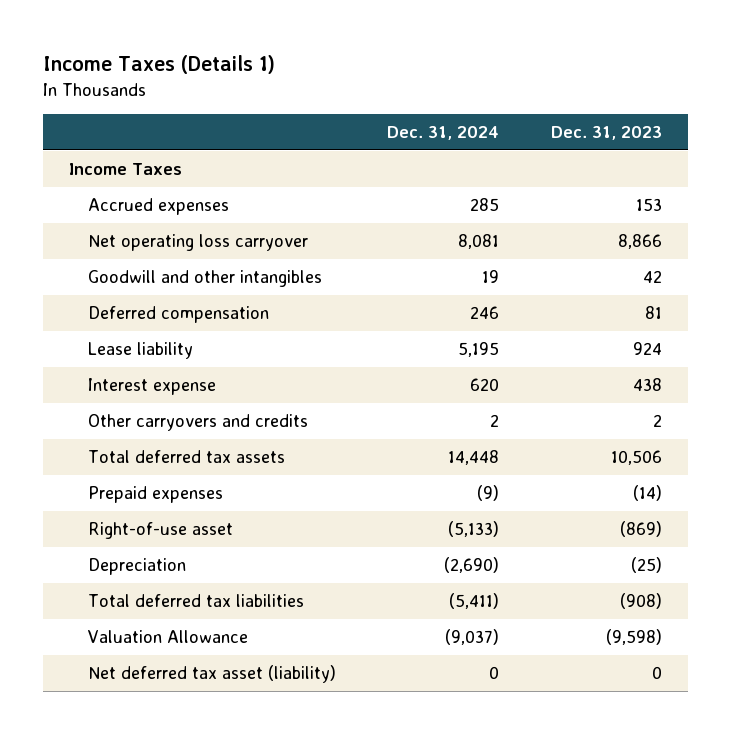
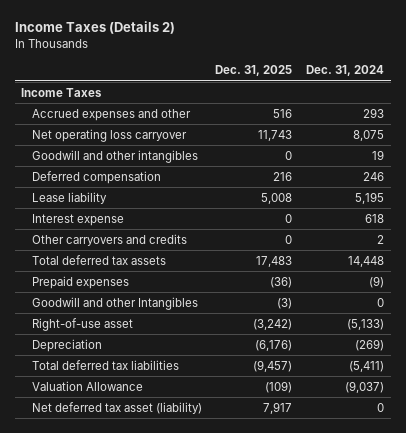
- Income Taxes (Details 1)
+ Income Taxes (Details 2)
- | Dec. 31, 2024 | Dec. 31, 2023
+ | Dec. 31, 2025 | Dec. 31, 2024
- Accrued expenses | 285 | 153
- Net operating loss carryover | 8,081 | 8,866
+ Accrued expenses and other | 516 | 293
+ Net operating loss carryover | 11,743 | 8,075
- Interest expense | 620 | 438
+ Interest expense | 0 | 618
+ Goodwill and other Intangibles | (3) | 0
- Depreciation | (2,690) | (25)
+ Depreciation | (6,176) | (269)

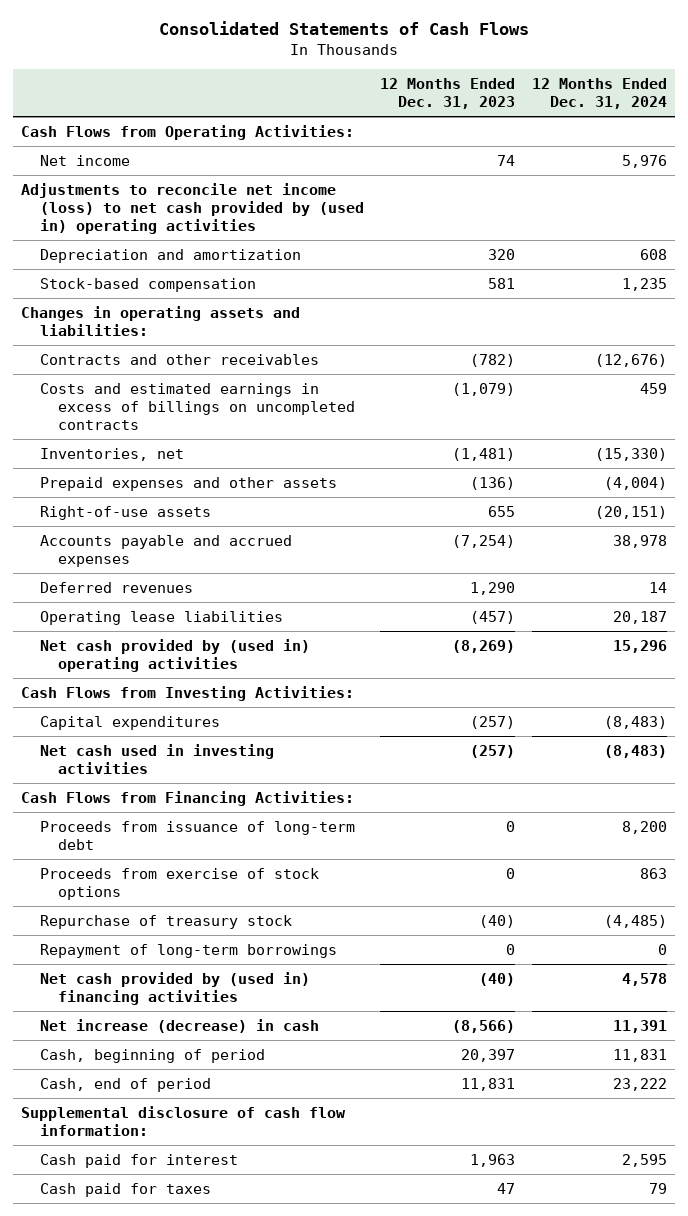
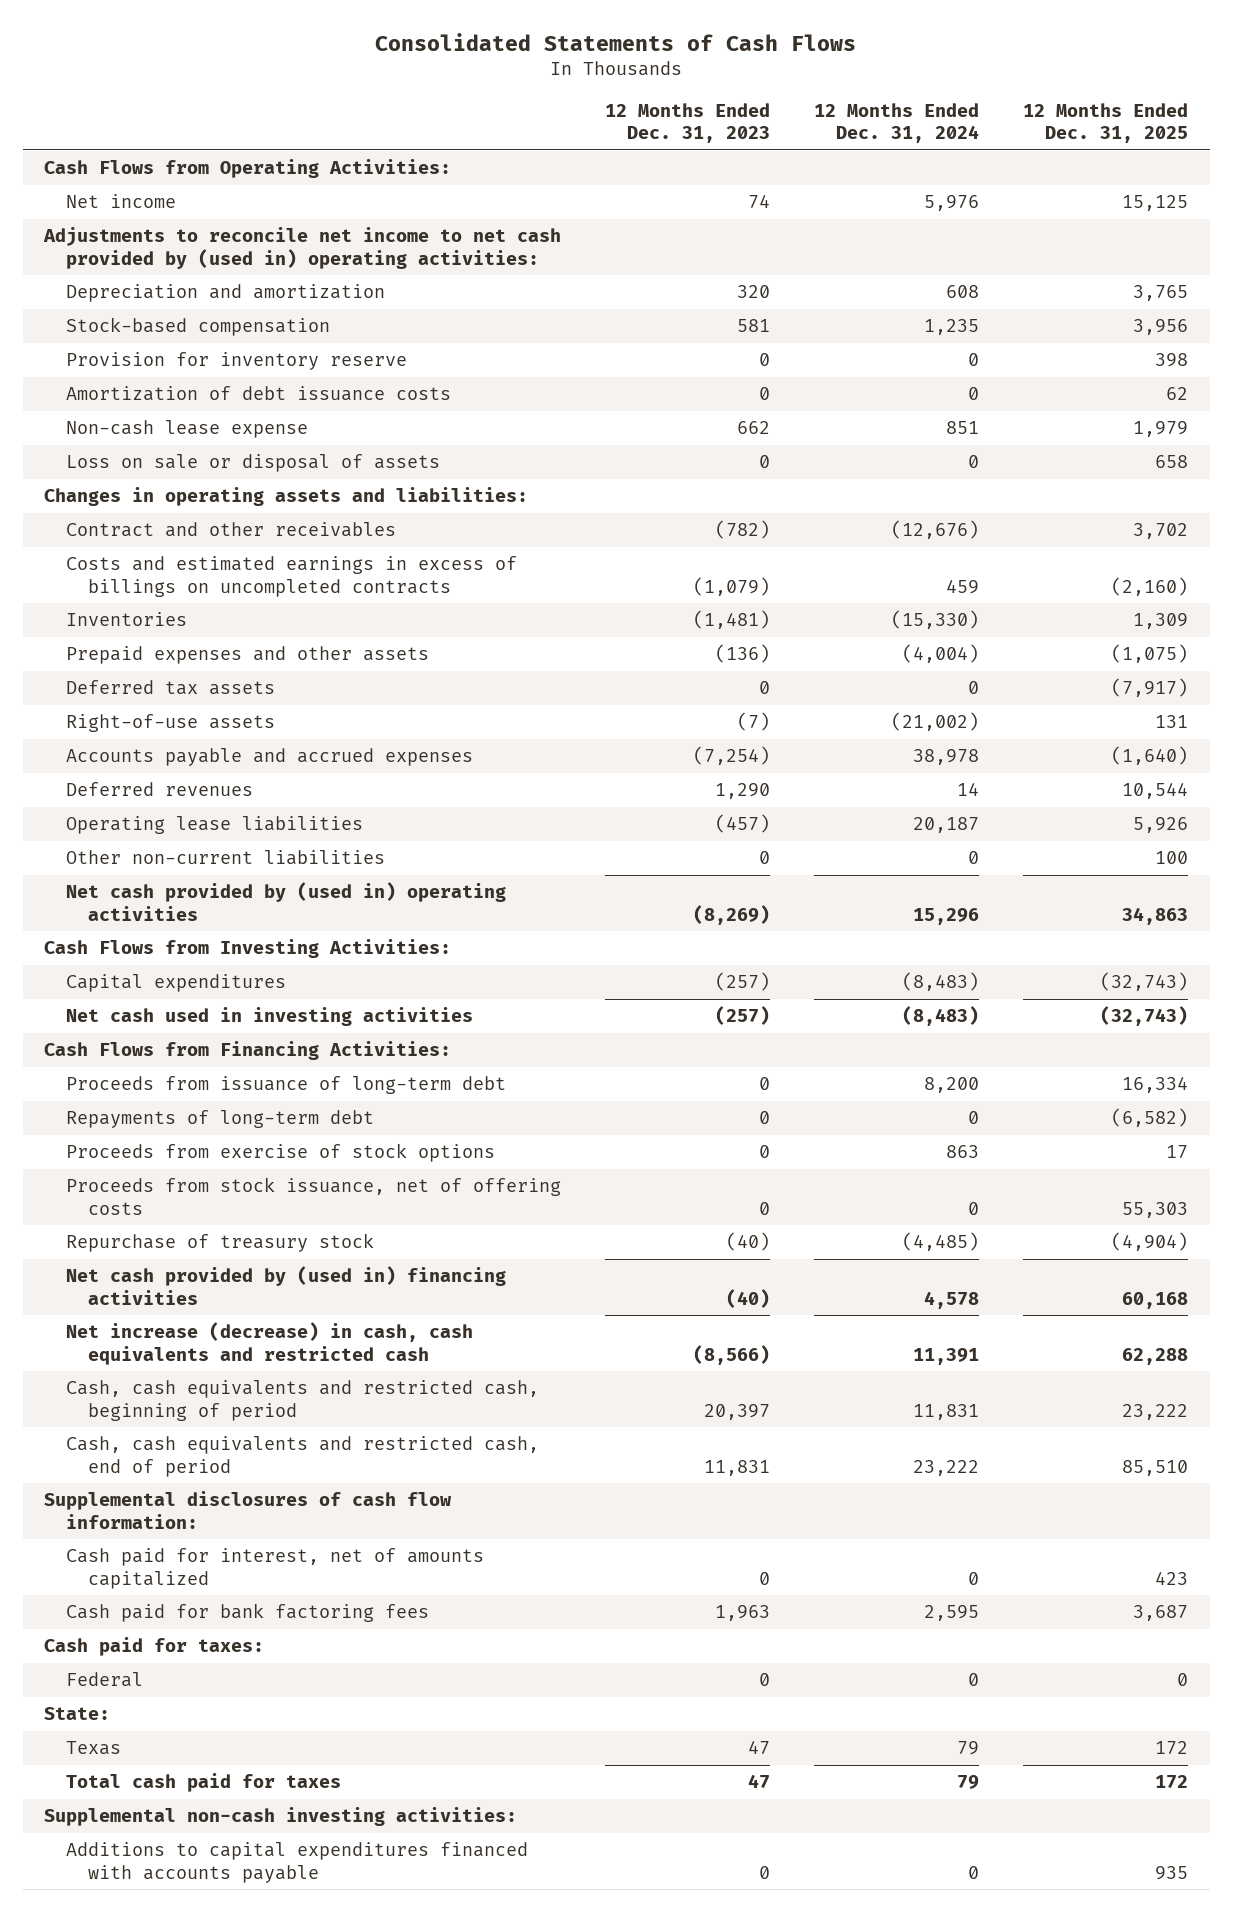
- | 12 Months Ended Dec. 31, 2023 | 12 Months Ended Dec. 31, 2024
+ | 12 Months Ended Dec. 31, 2023 | 12 Months Ended Dec. 31, 2024 | 12 Months Ended Dec. 31, 2025
- Adjustments to reconcile net income (loss) to net cash provided by (used in) operating activities
+ Adjustments to reconcile net income to net cash provided by (used in) operating activities:
+ Provision for inventory reserve | 0 | 0 | 398
+ Amortization of debt issuance costs | 0 | 0 | 62
+ Non-cash lease expense | 662 | 851 | 1,979
+ Loss on sale or disposal of assets | 0 | 0 | 658
- Contracts and other receivables | (782) | (12,676)
+ Contract and other receivables | (782) | (12,676) | 3,702
- Inventories, net | (1,481) | (15,330)
+ Inventories | (1,481) | (15,330) | 1,309
- Right-of-use assets | 655 | (20,151)
+ Deferred tax assets | 0 | 0 | (7,917)
+ Right-of-use assets | (7) | (21,002) | 131
+ Other non-current liabilities | 0 | 0 | 100
+ Repayments of long-term debt | 0 | 0 | (6,582)
+ Proceeds from stock issuance, net of offering costs | 0 | 0 | 55,303
- Repayment of long-term borrowings | 0 | 0
- Net increase (decrease) in cash | (8,566) | 11,391
- Cash, beginning of period | 20,397 | 11,831
- Cash, end of period | 11,831 | 23,222
- Supplemental disclosure of cash flow information:
- Cash paid for interest | 1,963 | 2,595
- Cash paid for taxes | 47 | 79
+ Net increase (decrease) in cash, cash equivalents and restricted cash | (8,566) | 11,391 | 62,288
+ Cash, cash equivalents and restricted cash, beginning of period | 20,397 | 11,831 | 23,222
+ Cash, cash equivalents and restricted cash, end of period | 11,831 | 23,222 | 85,510
+ Supplemental disclosures of cash flow information:
+ Cash paid for interest, net of amounts capitalized | 0 | 0 | 423
+ Cash paid for bank factoring fees | 1,963 | 2,595 | 3,687
+ Cash paid for taxes:
+ Federal | 0 | 0 | 0
+ State:
+ Texas | 47 | 79 | 172
+ Total cash paid for taxes | 47 | 79 | 172
+ Supplemental non-cash investing activities:
+ Additions to capital expenditures financed with accounts payable | 0 | 0 | 935

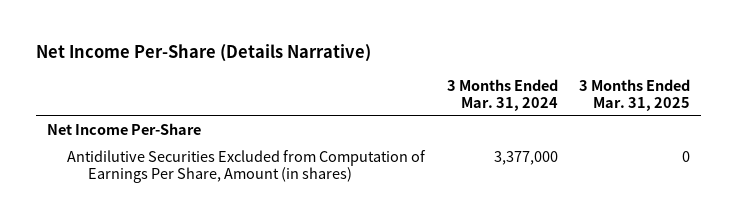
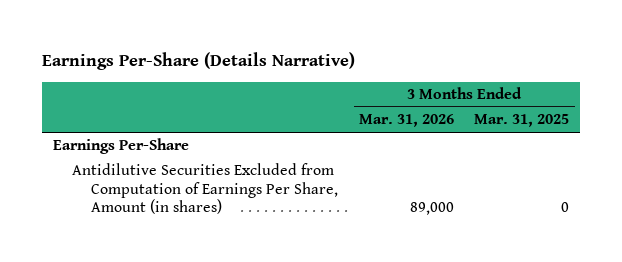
- Net Income Per-Share (Details Narrative)
+ Earnings Per-Share (Details Narrative)
- | 3 Months Ended Mar. 31, 2024 | 3 Months Ended Mar. 31, 2025
+ | 3 Months Ended Mar. 31, 2026 | 3 Months Ended Mar. 31, 2025
- Net Income Per-Share
+ Earnings Per-Share

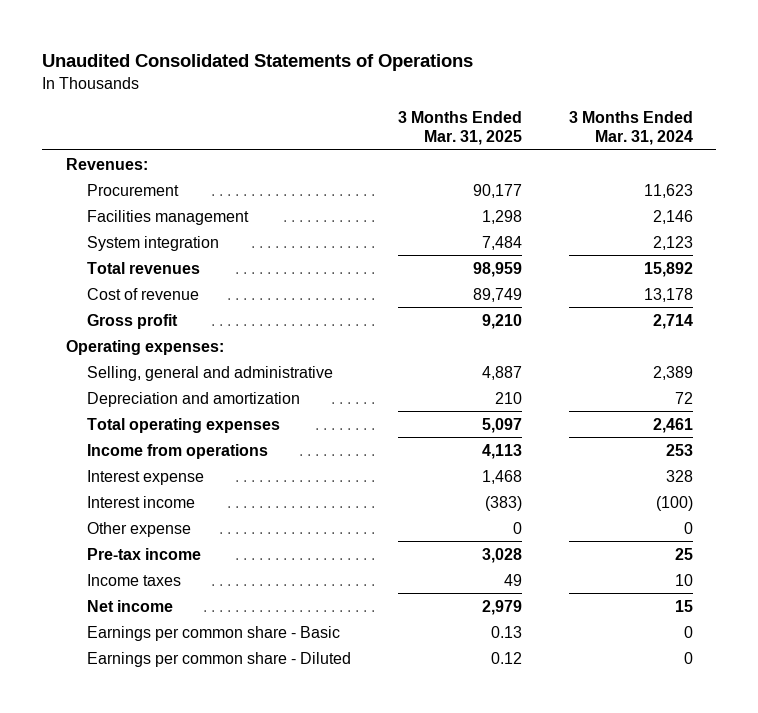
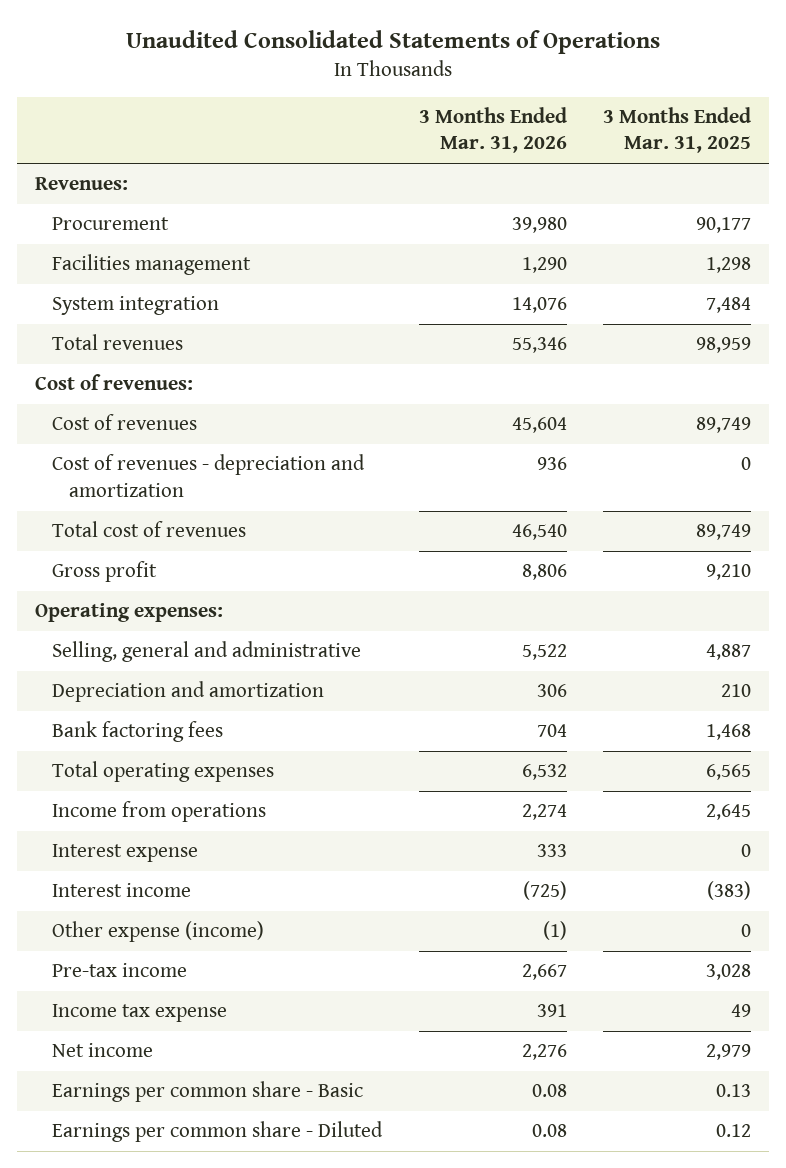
- | 3 Months Ended Mar. 31, 2025 | 3 Months Ended Mar. 31, 2024
+ | 3 Months Ended Mar. 31, 2026 | 3 Months Ended Mar. 31, 2025
- Cost of revenue | 89,749 | 13,178
+ Cost of revenues:
+ Cost of revenues | 45,604 | 89,749
+ Cost of revenues - depreciation and amortization | 936 | 0
+ Total cost of revenues | 46,540 | 89,749
- Total operating expenses | 5,097 | 2,461
- Income from operations | 4,113 | 253
- Interest expense | 1,468 | 328
+ Bank factoring fees | 704 | 1,468
+ Total operating expenses | 6,532 | 6,565
+ Income from operations | 2,274 | 2,645
+ Interest expense | 333 | 0
- Other expense | 0 | 0
+ Other expense (income) | (1) | 0
- Income taxes | 49 | 10
+ Income tax expense | 391 | 49

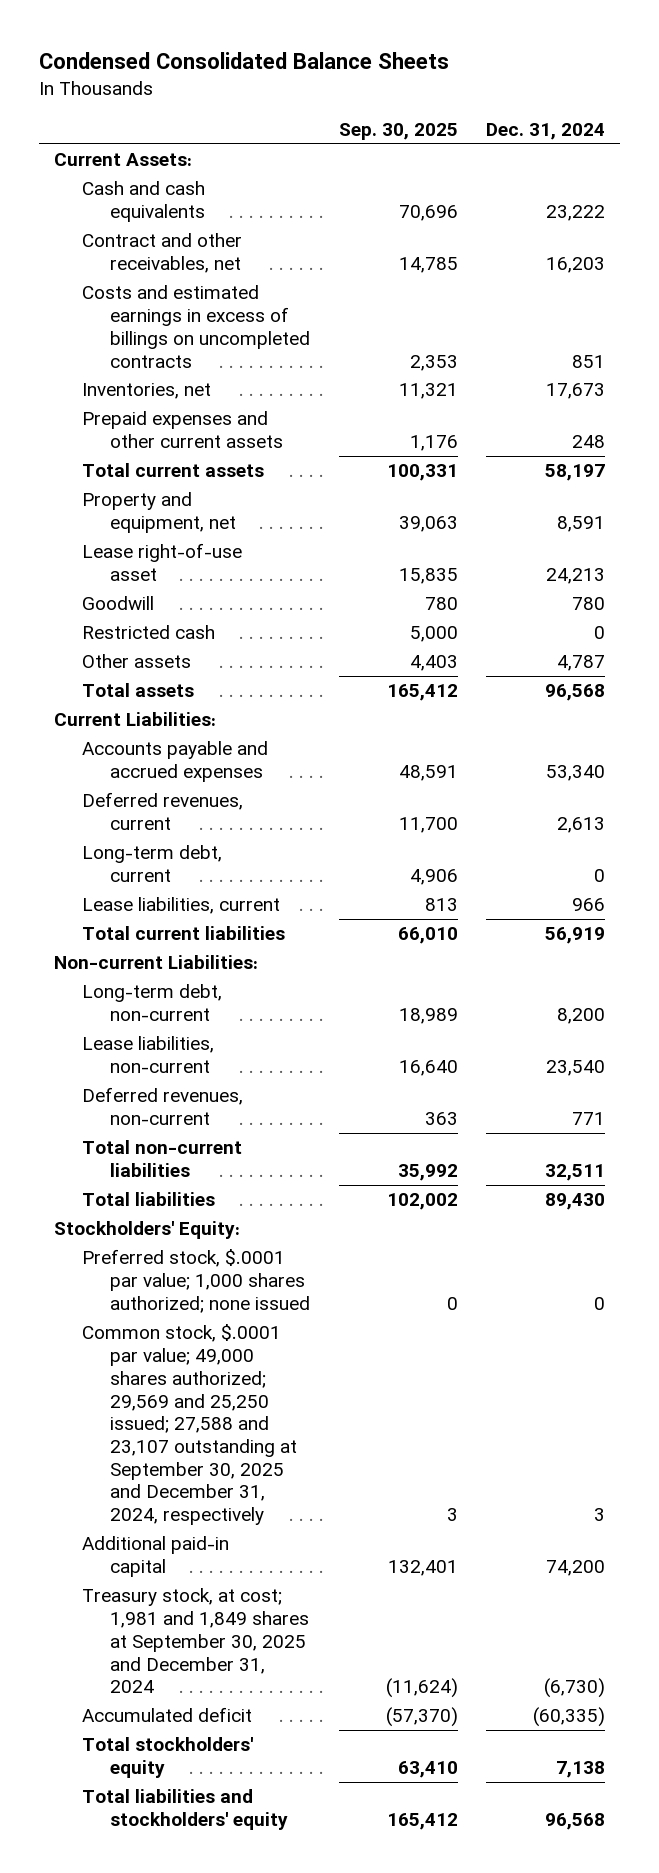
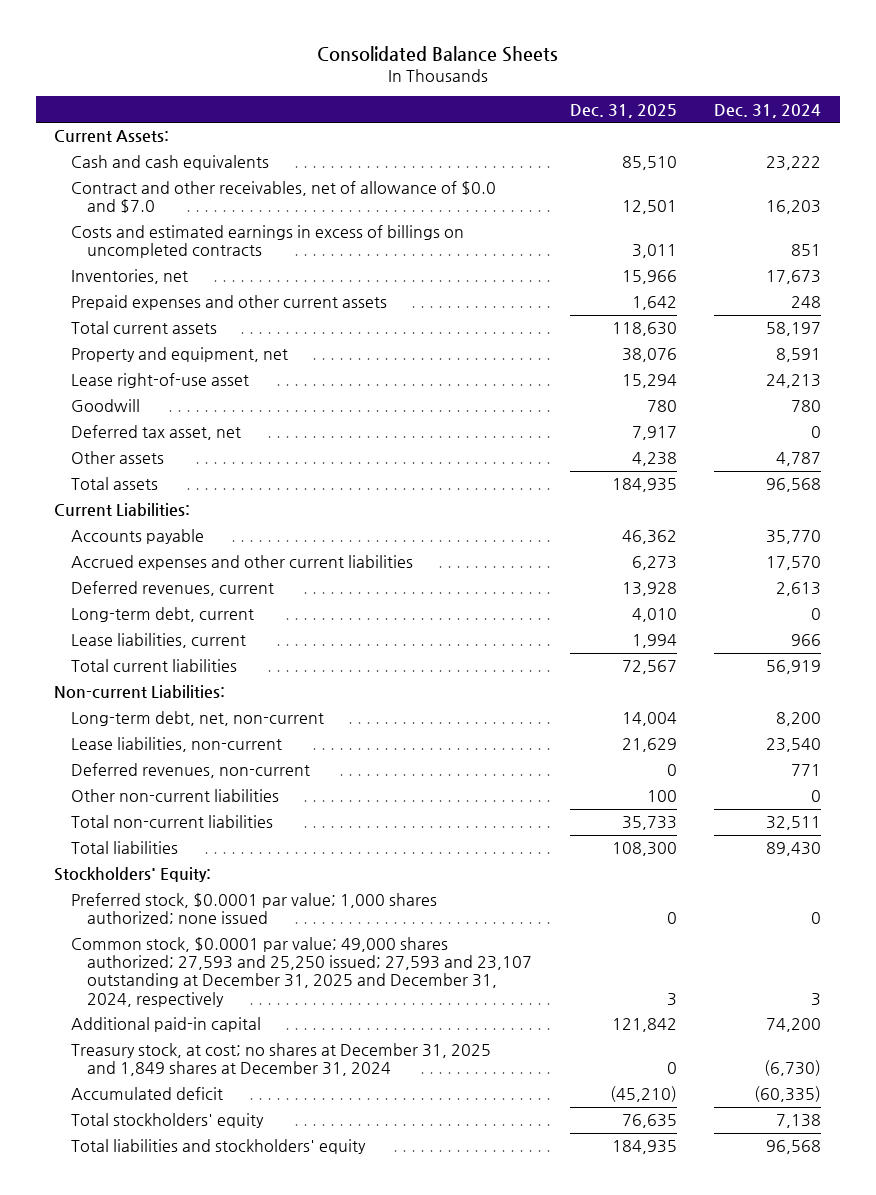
- Condensed Consolidated Balance Sheets
+ Consolidated Balance Sheets
- | Sep. 30, 2025 | Dec. 31, 2024
+ | Dec. 31, 2025 | Dec. 31, 2024
- Contract and other receivables, net | 14,785 | 16,203
+ Contract and other receivables, net of allowance of $0.0 and $7.0 | 12,501 | 16,203
- Restricted cash | 5,000 | 0
+ Deferred tax asset, net | 7,917 | 0
- Accounts payable and accrued expenses | 48,591 | 53,340
+ Accounts payable | 46,362 | 35,770
+ Accrued expenses and other current liabilities | 6,273 | 17,570
- Long-term debt, non-current | 18,989 | 8,200
+ Long-term debt, net, non-current | 14,004 | 8,200
+ Other non-current liabilities | 100 | 0
- Preferred stock, $.0001 par value; 1,000 shares authorized; none issued | 0 | 0
- Common stock, $.0001 par value; 49,000 shares authorized; 29,569 and 25,250 issued; 27,588 and 23,107 outstanding at September 30, 2025 and December 31, 2024, respectively | 3 | 3
+ Preferred stock, $0.0001 par value; 1,000 shares authorized; none issued | 0 | 0
+ Common stock, $0.0001 par value; 49,000 shares authorized; 27,593 and 25,250 issued; 27,593 and 23,107 outstanding at December 31, 2025 and December 31, 2024, respectively | 3 | 3
- Treasury stock, at cost; 1,981 and 1,849 shares at September 30, 2025 and December 31, 2024 | (11,624) | (6,730)
+ Treasury stock, at cost; no shares at December 31, 2025 and 1,849 shares at December 31, 2024 | 0 | (6,730)

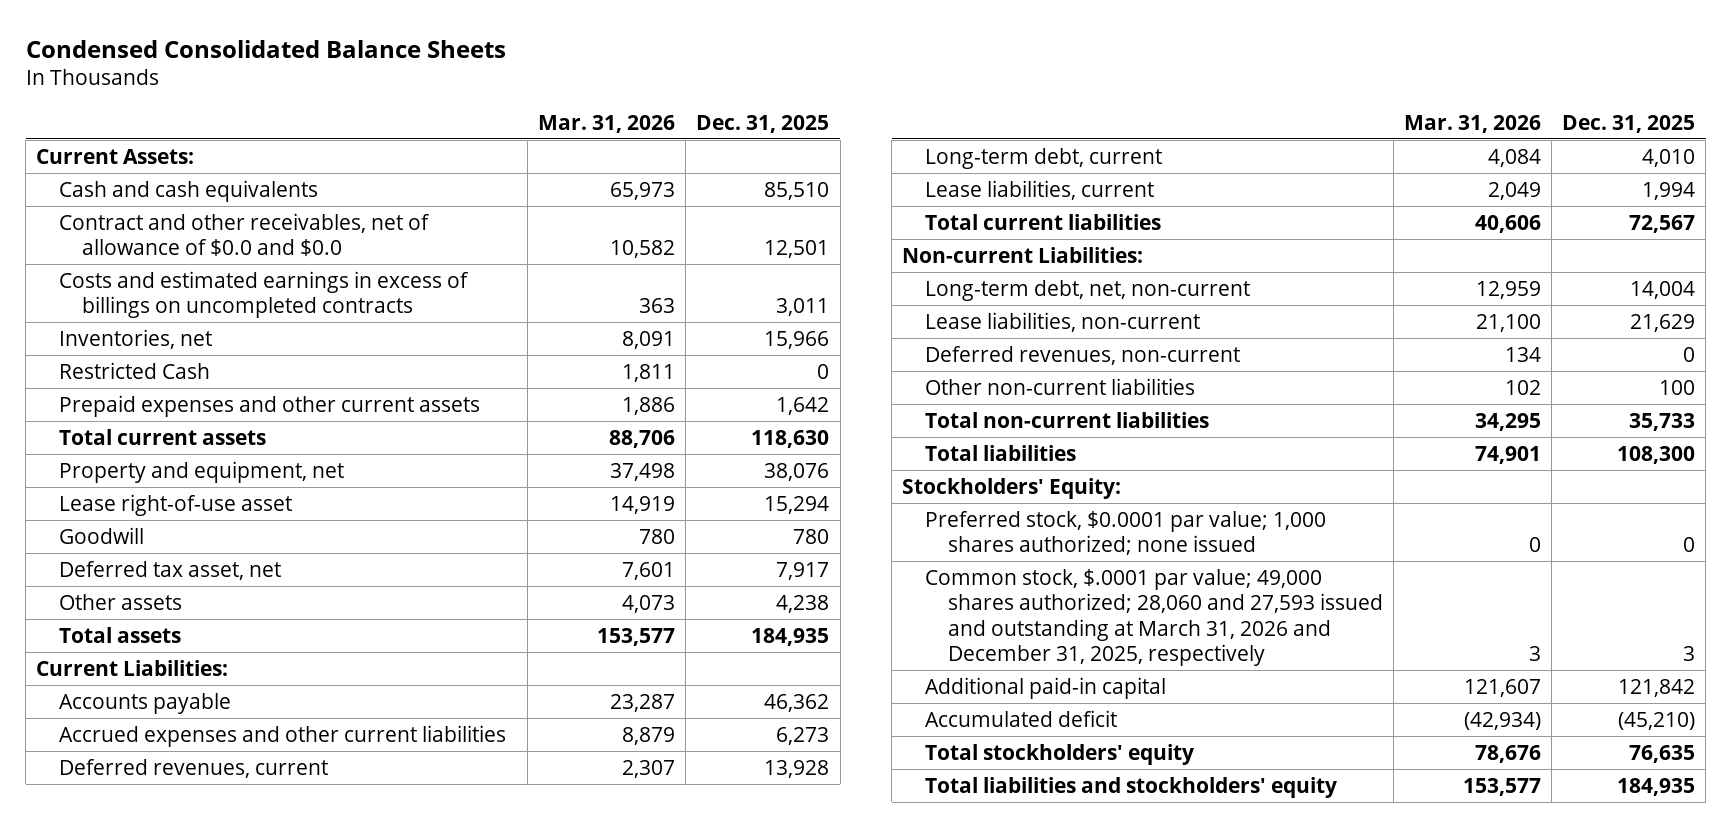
- Consolidated Balance Sheets
+ Condensed Consolidated Balance Sheets
- | Dec. 31, 2025 | Dec. 31, 2024
+ | Mar. 31, 2026 | Dec. 31, 2025
- Contract and other receivables, net of allowance of $0.0 and $7.0 | 12,501 | 16,203
+ Contract and other receivables, net of allowance of $0.0 and $0.0 | 10,582 | 12,501
+ Restricted Cash | 1,811 | 0
- Common stock, $0.0001 par value; 49,000 shares authorized; 27,593 and 25,250 issued; 27,593 and 23,107 outstanding at December 31, 2025 and December 31, 2024, respectively | 3 | 3
+ Common stock, $.0001 par value; 49,000 shares authorized; 28,060 and 27,593 issued and outstanding at March 31, 2026 and December 31, 2025, respectively | 3 | 3
- Treasury stock, at cost; no shares at December 31, 2025 and 1,849 shares at December 31, 2024 | 0 | (6,730)

